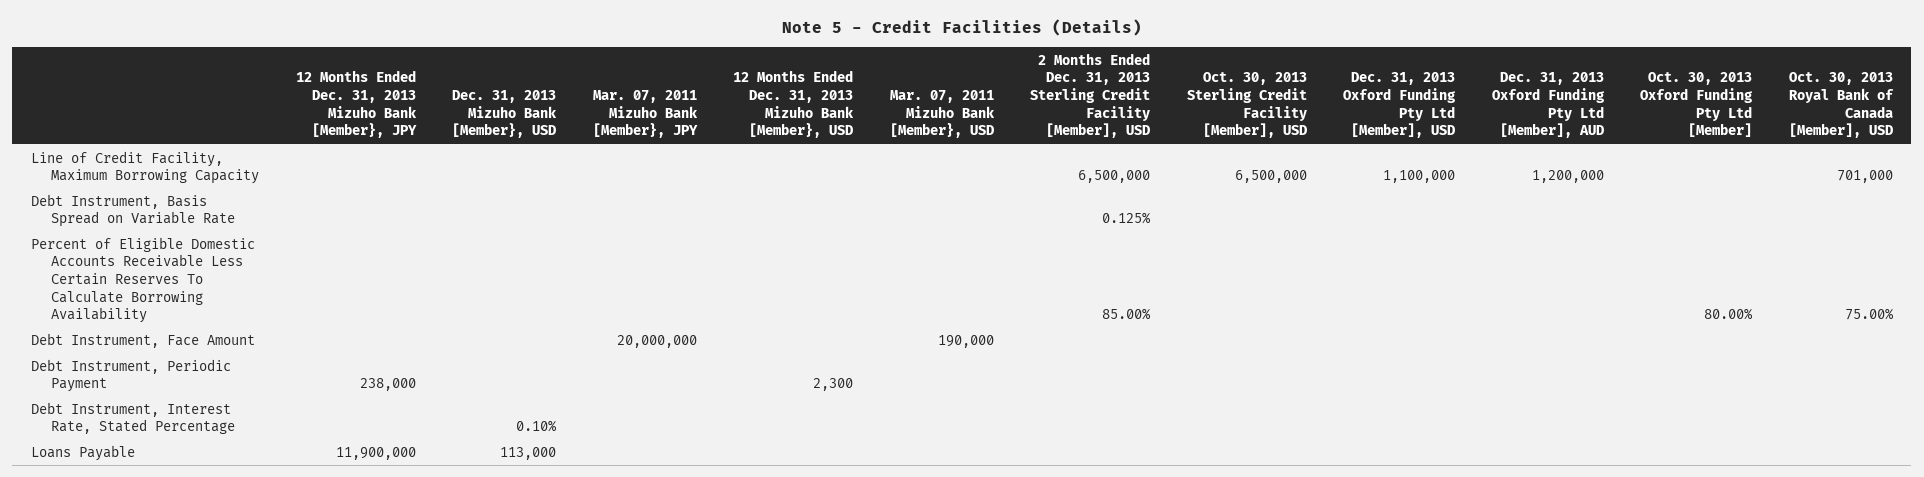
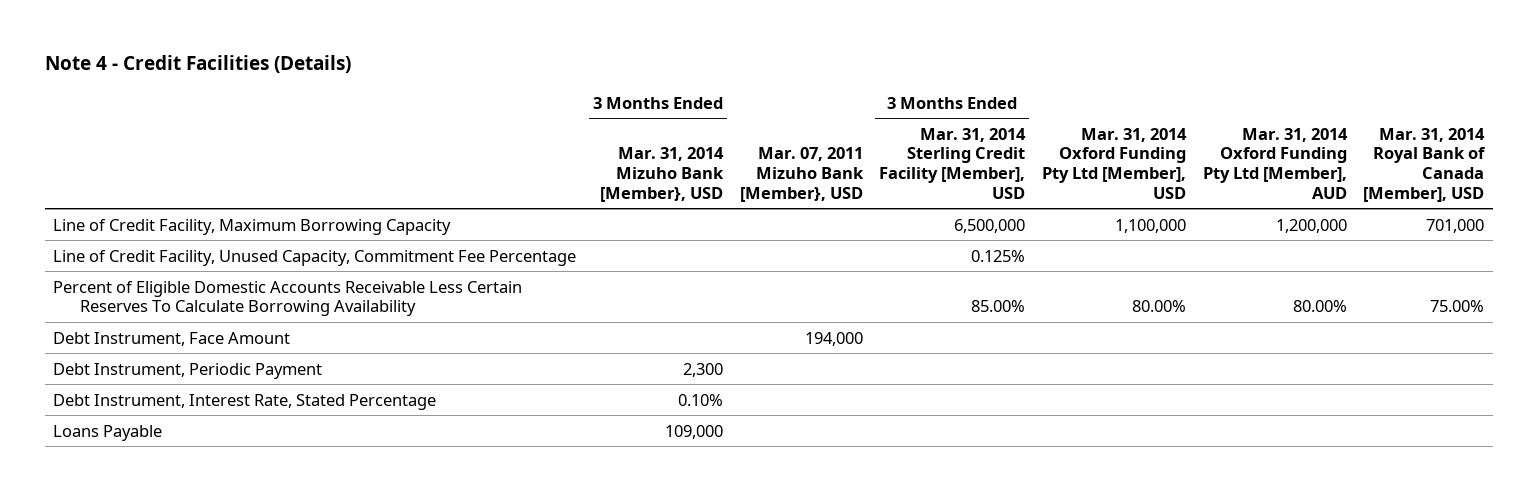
- Note 5 - Credit Facilities (Details)
+ Note 4 - Credit Facilities (Details)
- | 12 Months Ended Dec. 31, 2013 Mizuho Bank [Member}, JPY | Dec. 31, 2013 Mizuho Bank [Member}, USD | Mar. 07, 2011 Mizuho Bank [Member}, JPY | 12 Months Ended Dec. 31, 2013 Mizuho Bank [Member}, USD | Mar. 07, 2011 Mizuho Bank [Member}, USD | 2 Months Ended Dec. 31, 2013 Sterling Credit Facility [Member], USD | Oct. 30, 2013 Sterling Credit Facility [Member], USD | Dec. 31, 2013 Oxford Funding Pty Ltd [Member], USD | Dec. 31, 2013 Oxford Funding Pty Ltd [Member], AUD | Oct. 30, 2013 Oxford Funding Pty Ltd [Member] | Oct. 30, 2013 Royal Bank of Canada [Member], USD
+ | 3 Months Ended Mar. 31, 2014 Mizuho Bank [Member}, USD | Mar. 07, 2011 Mizuho Bank [Member}, USD | 3 Months Ended Mar. 31, 2014 Sterling Credit Facility [Member], USD | Mar. 31, 2014 Oxford Funding Pty Ltd [Member], USD | Mar. 31, 2014 Oxford Funding Pty Ltd [Member], AUD | Mar. 31, 2014 Royal Bank of Canada [Member], USD
- Debt Instrument, Basis Spread on Variable Rate | | | | | | 0.125% | | | | |
+ Line of Credit Facility, Unused Capacity, Commitment Fee Percentage | | | 0.125% | | |
- Debt Instrument, Face Amount | | | 20,000,000 | | 190,000 | | | | | |
+ Debt Instrument, Face Amount | | 194,000 | | | |

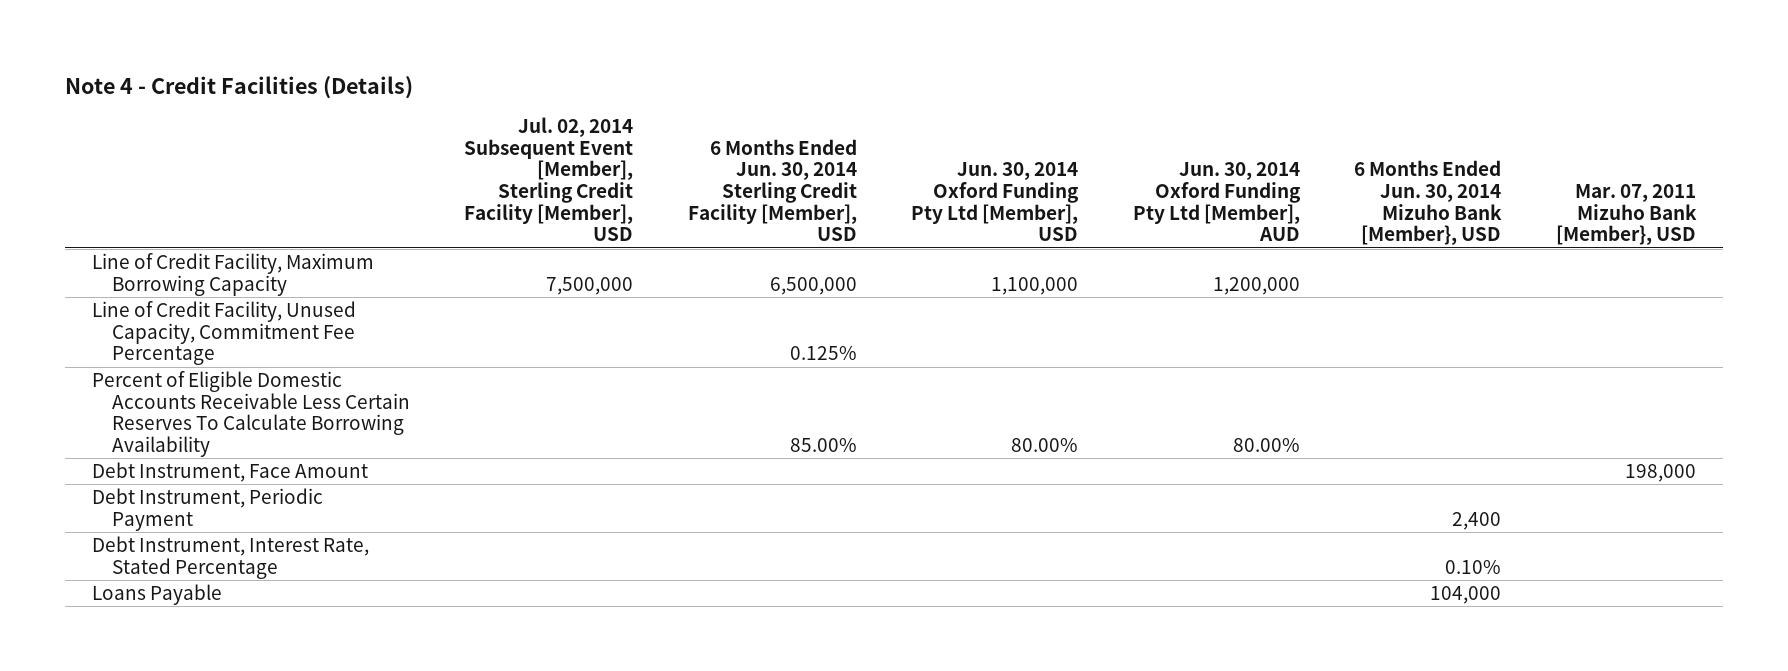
- | 3 Months Ended Mar. 31, 2014 Mizuho Bank [Member}, USD | Mar. 07, 2011 Mizuho Bank [Member}, USD | 3 Months Ended Mar. 31, 2014 Sterling Credit Facility [Member], USD | Mar. 31, 2014 Oxford Funding Pty Ltd [Member], USD | Mar. 31, 2014 Oxford Funding Pty Ltd [Member], AUD | Mar. 31, 2014 Royal Bank of Canada [Member], USD
+ | Jul. 02, 2014 Subsequent Event [Member], Sterling Credit Facility [Member], USD | 6 Months Ended Jun. 30, 2014 Sterling Credit Facility [Member], USD | Jun. 30, 2014 Oxford Funding Pty Ltd [Member], USD | Jun. 30, 2014 Oxford Funding Pty Ltd [Member], AUD | 6 Months Ended Jun. 30, 2014 Mizuho Bank [Member}, USD | Mar. 07, 2011 Mizuho Bank [Member}, USD
- Debt Instrument, Face Amount | | 194,000 | | | |
+ Debt Instrument, Face Amount | | | | | | 198,000

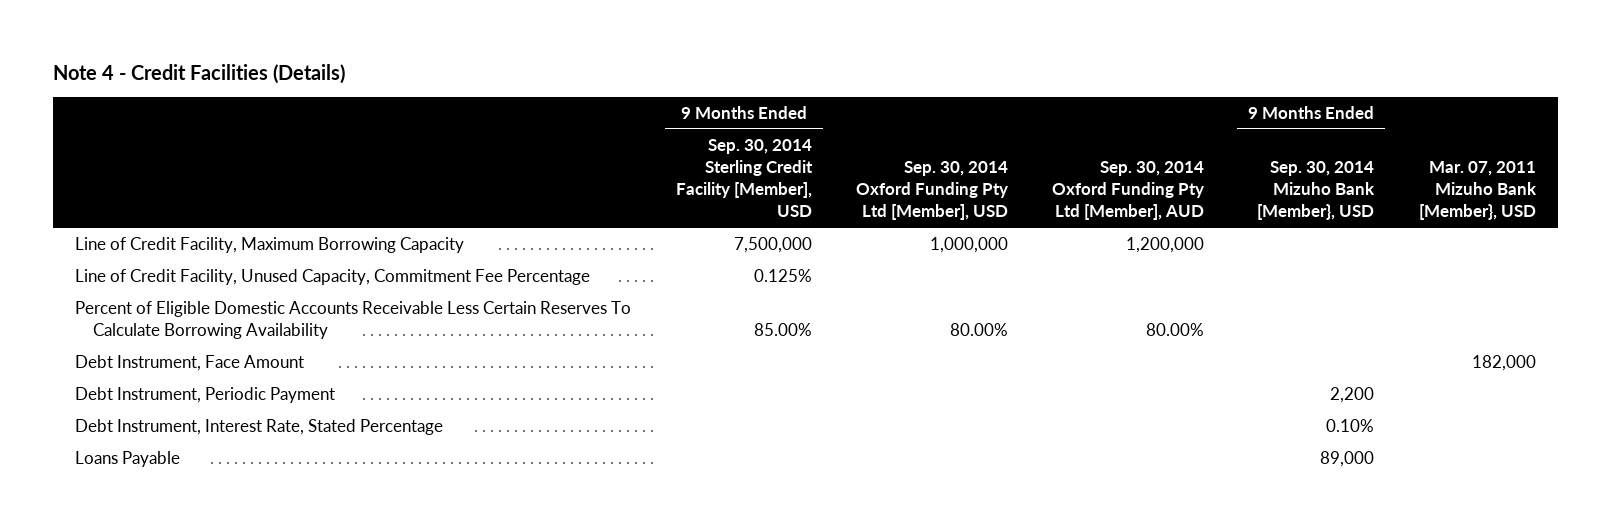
- | Jul. 02, 2014 Subsequent Event [Member], Sterling Credit Facility [Member], USD | 6 Months Ended Jun. 30, 2014 Sterling Credit Facility [Member], USD | Jun. 30, 2014 Oxford Funding Pty Ltd [Member], USD | Jun. 30, 2014 Oxford Funding Pty Ltd [Member], AUD | 6 Months Ended Jun. 30, 2014 Mizuho Bank [Member}, USD | Mar. 07, 2011 Mizuho Bank [Member}, USD
+ | 9 Months Ended Sep. 30, 2014 Sterling Credit Facility [Member], USD | Sep. 30, 2014 Oxford Funding Pty Ltd [Member], USD | Sep. 30, 2014 Oxford Funding Pty Ltd [Member], AUD | 9 Months Ended Sep. 30, 2014 Mizuho Bank [Member}, USD | Mar. 07, 2011 Mizuho Bank [Member}, USD
- Debt Instrument, Face Amount | | | | | | 198,000
+ Debt Instrument, Face Amount | | | | | 182,000

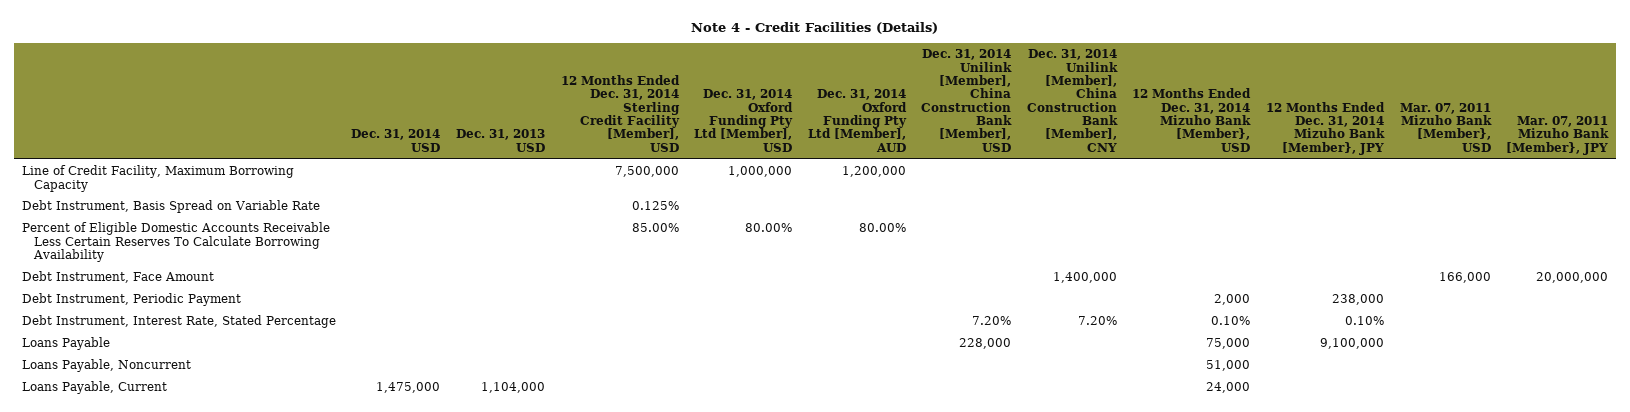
- | 9 Months Ended Sep. 30, 2014 Sterling Credit Facility [Member], USD | Sep. 30, 2014 Oxford Funding Pty Ltd [Member], USD | Sep. 30, 2014 Oxford Funding Pty Ltd [Member], AUD | 9 Months Ended Sep. 30, 2014 Mizuho Bank [Member}, USD | Mar. 07, 2011 Mizuho Bank [Member}, USD
+ | Dec. 31, 2014 USD | Dec. 31, 2013 USD | 12 Months Ended Dec. 31, 2014 Sterling Credit Facility [Member], USD | Dec. 31, 2014 Oxford Funding Pty Ltd [Member], USD | Dec. 31, 2014 Oxford Funding Pty Ltd [Member], AUD | Dec. 31, 2014 Unilink [Member], China Construction Bank [Member], USD | Dec. 31, 2014 Unilink [Member], China Construction Bank [Member], CNY | 12 Months Ended Dec. 31, 2014 Mizuho Bank [Member}, USD | 12 Months Ended Dec. 31, 2014 Mizuho Bank [Member}, JPY | Mar. 07, 2011 Mizuho Bank [Member}, USD | Mar. 07, 2011 Mizuho Bank [Member}, JPY
- Line of Credit Facility, Unused Capacity, Commitment Fee Percentage | 0.125% | | | |
+ Debt Instrument, Basis Spread on Variable Rate | | | 0.125% | | | | | | | |
- Debt Instrument, Face Amount | | | | | 182,000
+ Debt Instrument, Face Amount | | | | | | | 1,400,000 | | | 166,000 | 20,000,000
+ Loans Payable, Noncurrent | | | | | | | | 51,000 | | |
+ Loans Payable, Current | 1,475,000 | 1,104,000 | | | | | | 24,000 | | |

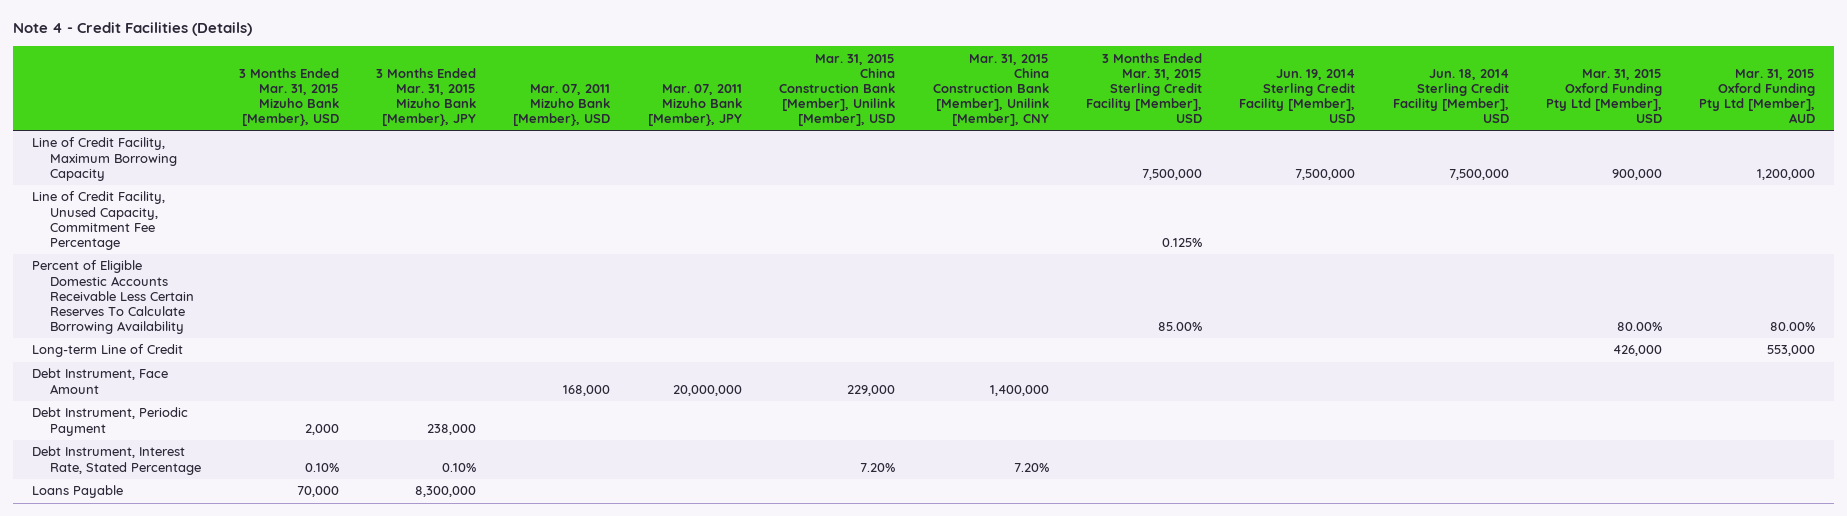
- | Dec. 31, 2014 USD | Dec. 31, 2013 USD | 12 Months Ended Dec. 31, 2014 Sterling Credit Facility [Member], USD | Dec. 31, 2014 Oxford Funding Pty Ltd [Member], USD | Dec. 31, 2014 Oxford Funding Pty Ltd [Member], AUD | Dec. 31, 2014 Unilink [Member], China Construction Bank [Member], USD | Dec. 31, 2014 Unilink [Member], China Construction Bank [Member], CNY | 12 Months Ended Dec. 31, 2014 Mizuho Bank [Member}, USD | 12 Months Ended Dec. 31, 2014 Mizuho Bank [Member}, JPY | Mar. 07, 2011 Mizuho Bank [Member}, USD | Mar. 07, 2011 Mizuho Bank [Member}, JPY
+ | 3 Months Ended Mar. 31, 2015 Mizuho Bank [Member}, USD | 3 Months Ended Mar. 31, 2015 Mizuho Bank [Member}, JPY | Mar. 07, 2011 Mizuho Bank [Member}, USD | Mar. 07, 2011 Mizuho Bank [Member}, JPY | Mar. 31, 2015 China Construction Bank [Member], Unilink [Member], USD | Mar. 31, 2015 China Construction Bank [Member], Unilink [Member], CNY | 3 Months Ended Mar. 31, 2015 Sterling Credit Facility [Member], USD | Jun. 19, 2014 Sterling Credit Facility [Member], USD | Jun. 18, 2014 Sterling Credit Facility [Member], USD | Mar. 31, 2015 Oxford Funding Pty Ltd [Member], USD | Mar. 31, 2015 Oxford Funding Pty Ltd [Member], AUD
- Debt Instrument, Basis Spread on Variable Rate | | | 0.125% | | | | | | | |
+ Line of Credit Facility, Unused Capacity, Commitment Fee Percentage | | | | | | | 0.125% | | | |
- Debt Instrument, Face Amount | | | | | | | 1,400,000 | | | 166,000 | 20,000,000
+ Long-term Line of Credit | | | | | | | | | | 426,000 | 553,000
+ Debt Instrument, Face Amount | | | 168,000 | 20,000,000 | 229,000 | 1,400,000 | | | | |
- Loans Payable, Noncurrent | | | | | | | | 51,000 | | |
- Loans Payable, Current | 1,475,000 | 1,104,000 | | | | | | 24,000 | | |

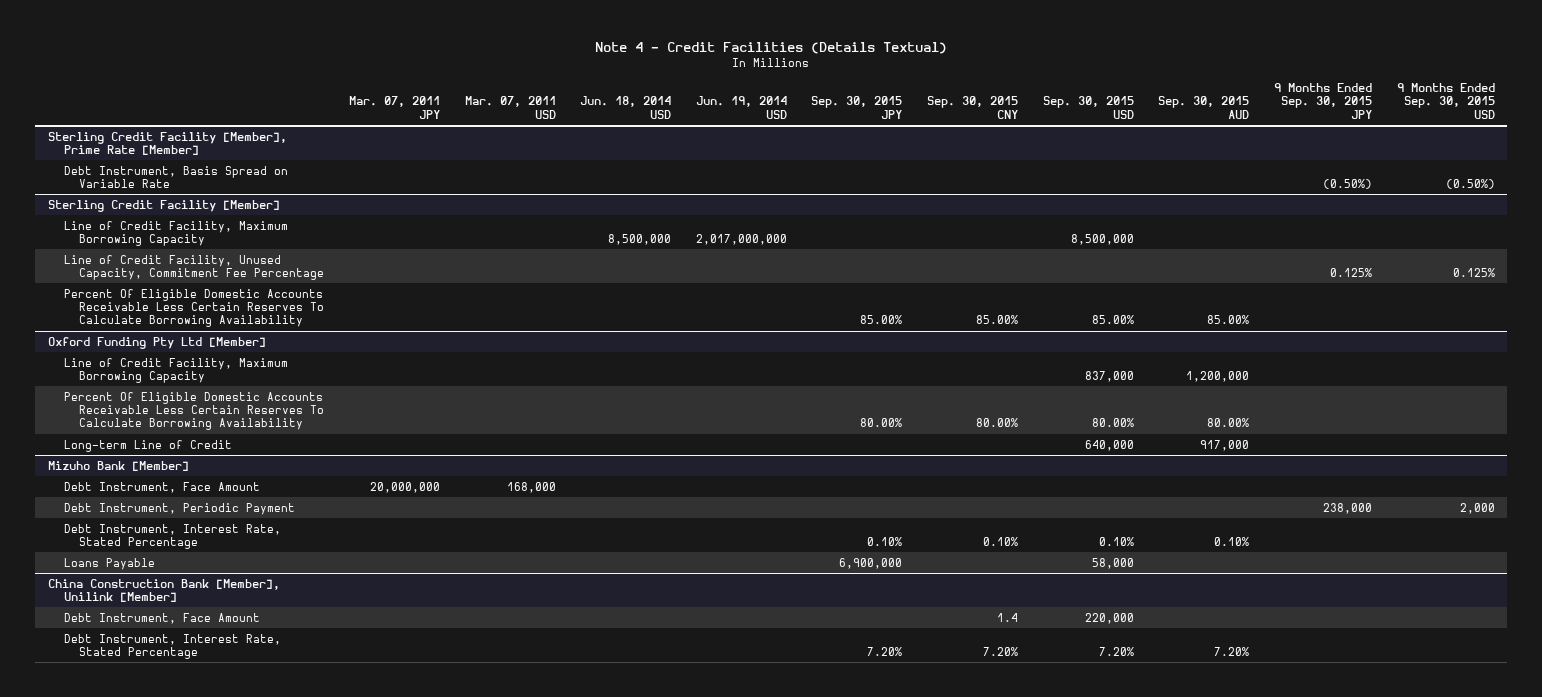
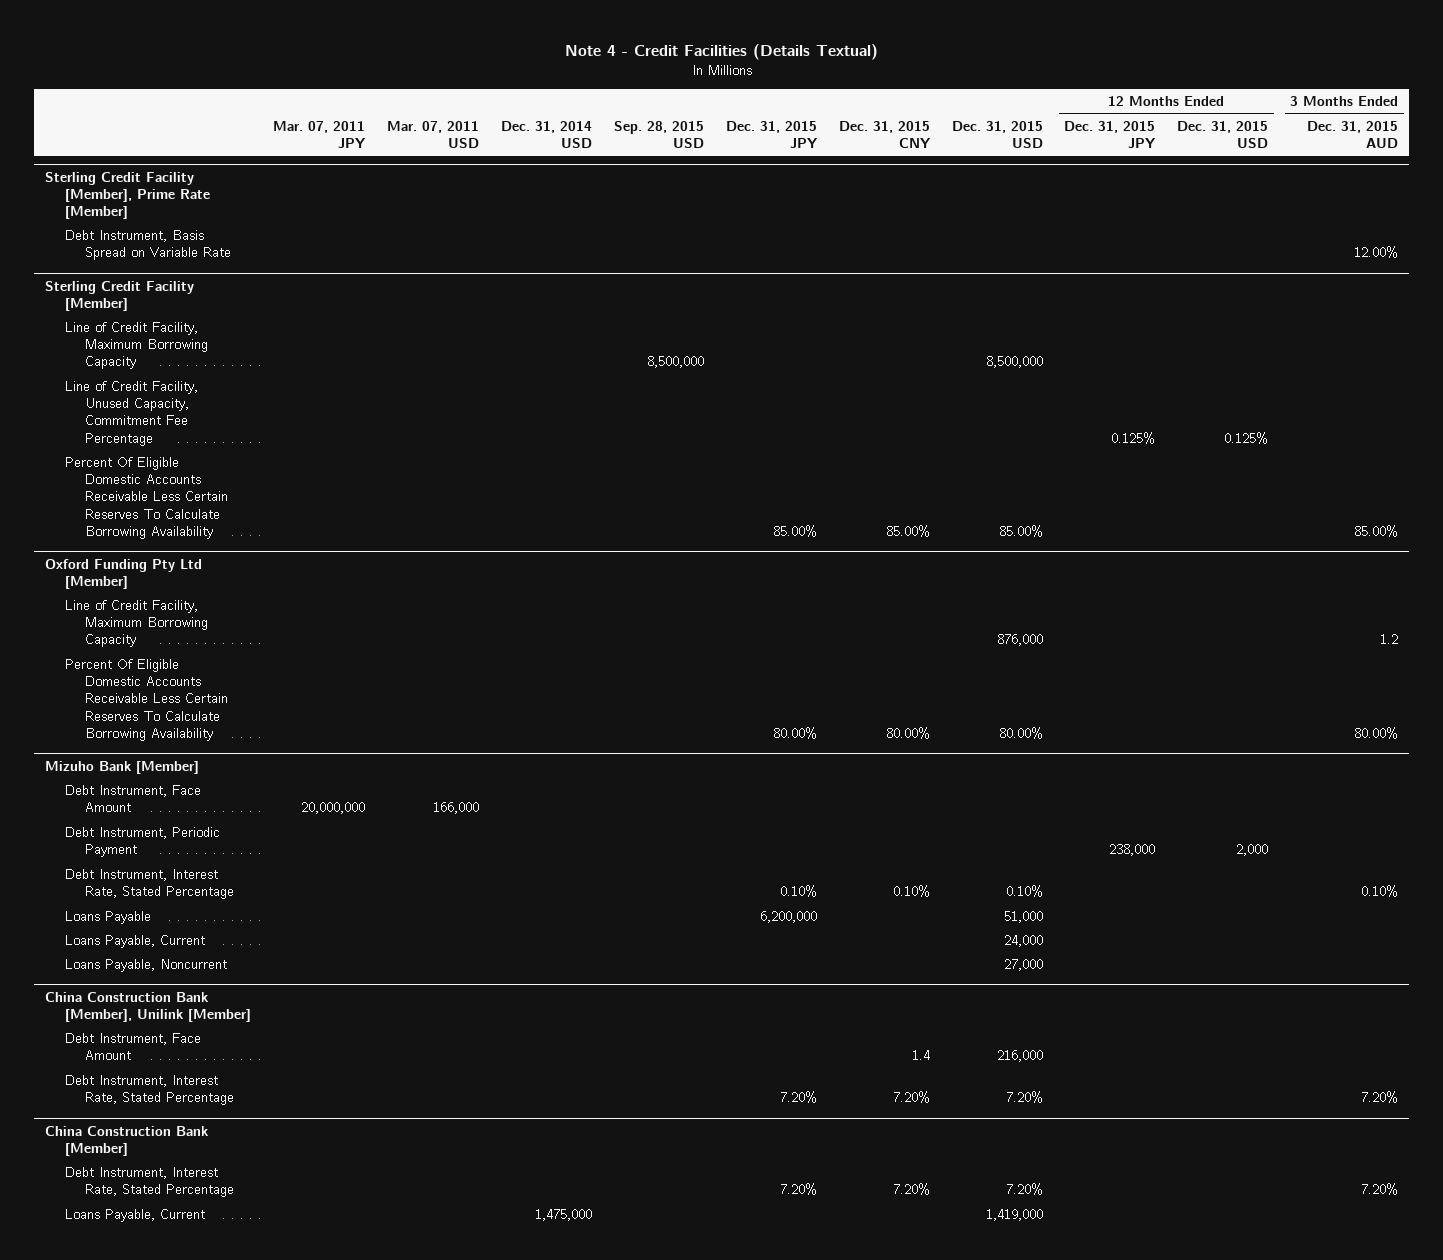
- | Mar. 07, 2011 JPY | Mar. 07, 2011 USD | Jun. 18, 2014 USD | Jun. 19, 2014 USD | Sep. 30, 2015 JPY | Sep. 30, 2015 CNY | Sep. 30, 2015 USD | Sep. 30, 2015 AUD | 9 Months Ended Sep. 30, 2015 JPY | 9 Months Ended Sep. 30, 2015 USD
+ | Mar. 07, 2011 JPY | Mar. 07, 2011 USD | Dec. 31, 2014 USD | Sep. 28, 2015 USD | Dec. 31, 2015 JPY | Dec. 31, 2015 CNY | Dec. 31, 2015 USD | 12 Months Ended Dec. 31, 2015 JPY | 12 Months Ended Dec. 31, 2015 USD | 3 Months Ended Dec. 31, 2015 AUD
@ Oxford Funding Pty Ltd [Member]
- Long-term Line of Credit | | | | | | | 640,000 | 917,000 | |
@ Mizuho Bank [Member]
- Debt Instrument, Face Amount | 20,000,000 | 168,000 | | | | | | | |
+ Debt Instrument, Face Amount | 20,000,000 | 166,000 | | | | | | | |
+ Loans Payable, Current | | | | | | | 24,000 | | |
+ Loans Payable, Noncurrent | | | | | | | 27,000 | | |
+ China Construction Bank [Member]
+ Debt Instrument, Interest Rate, Stated Percentage | | | | | 7.20% | 7.20% | 7.20% | | | 7.20%
+ Loans Payable, Current | | | 1,475,000 | | | | 1,419,000 | | |

